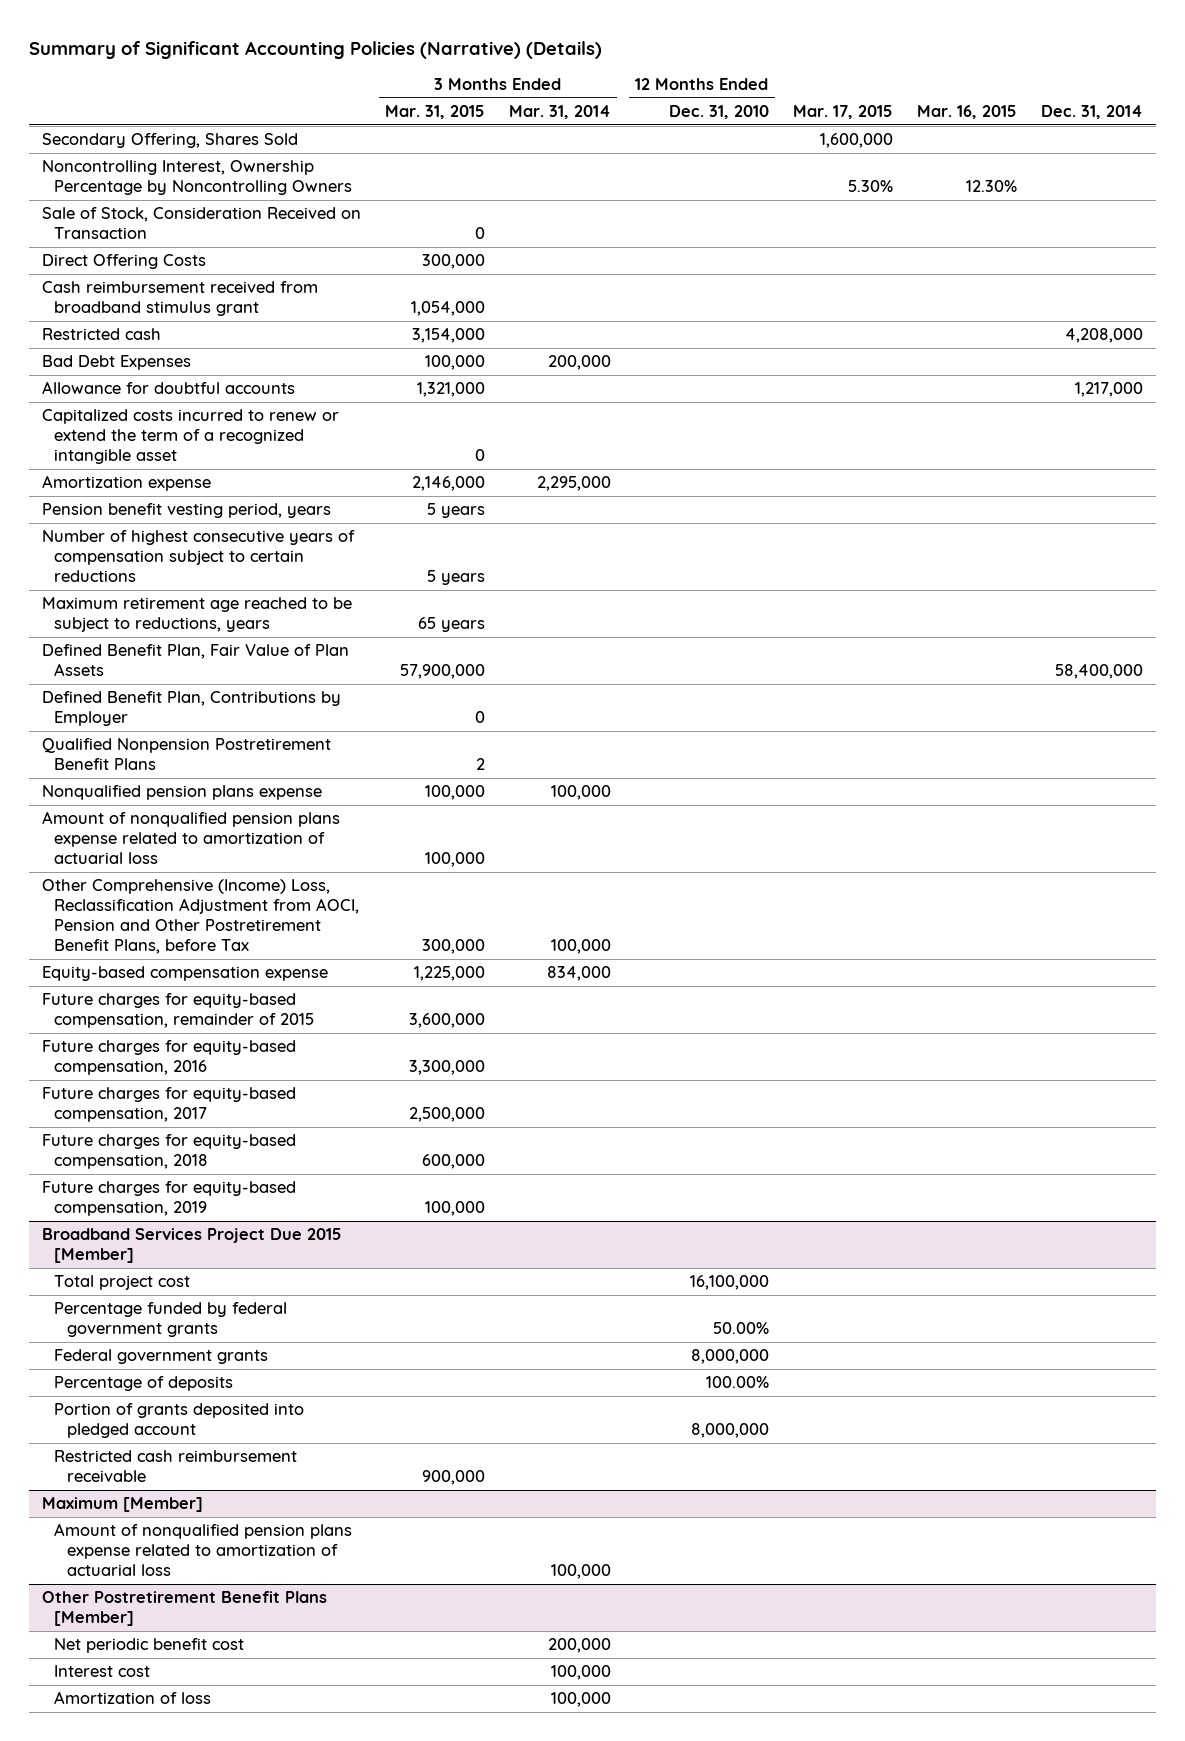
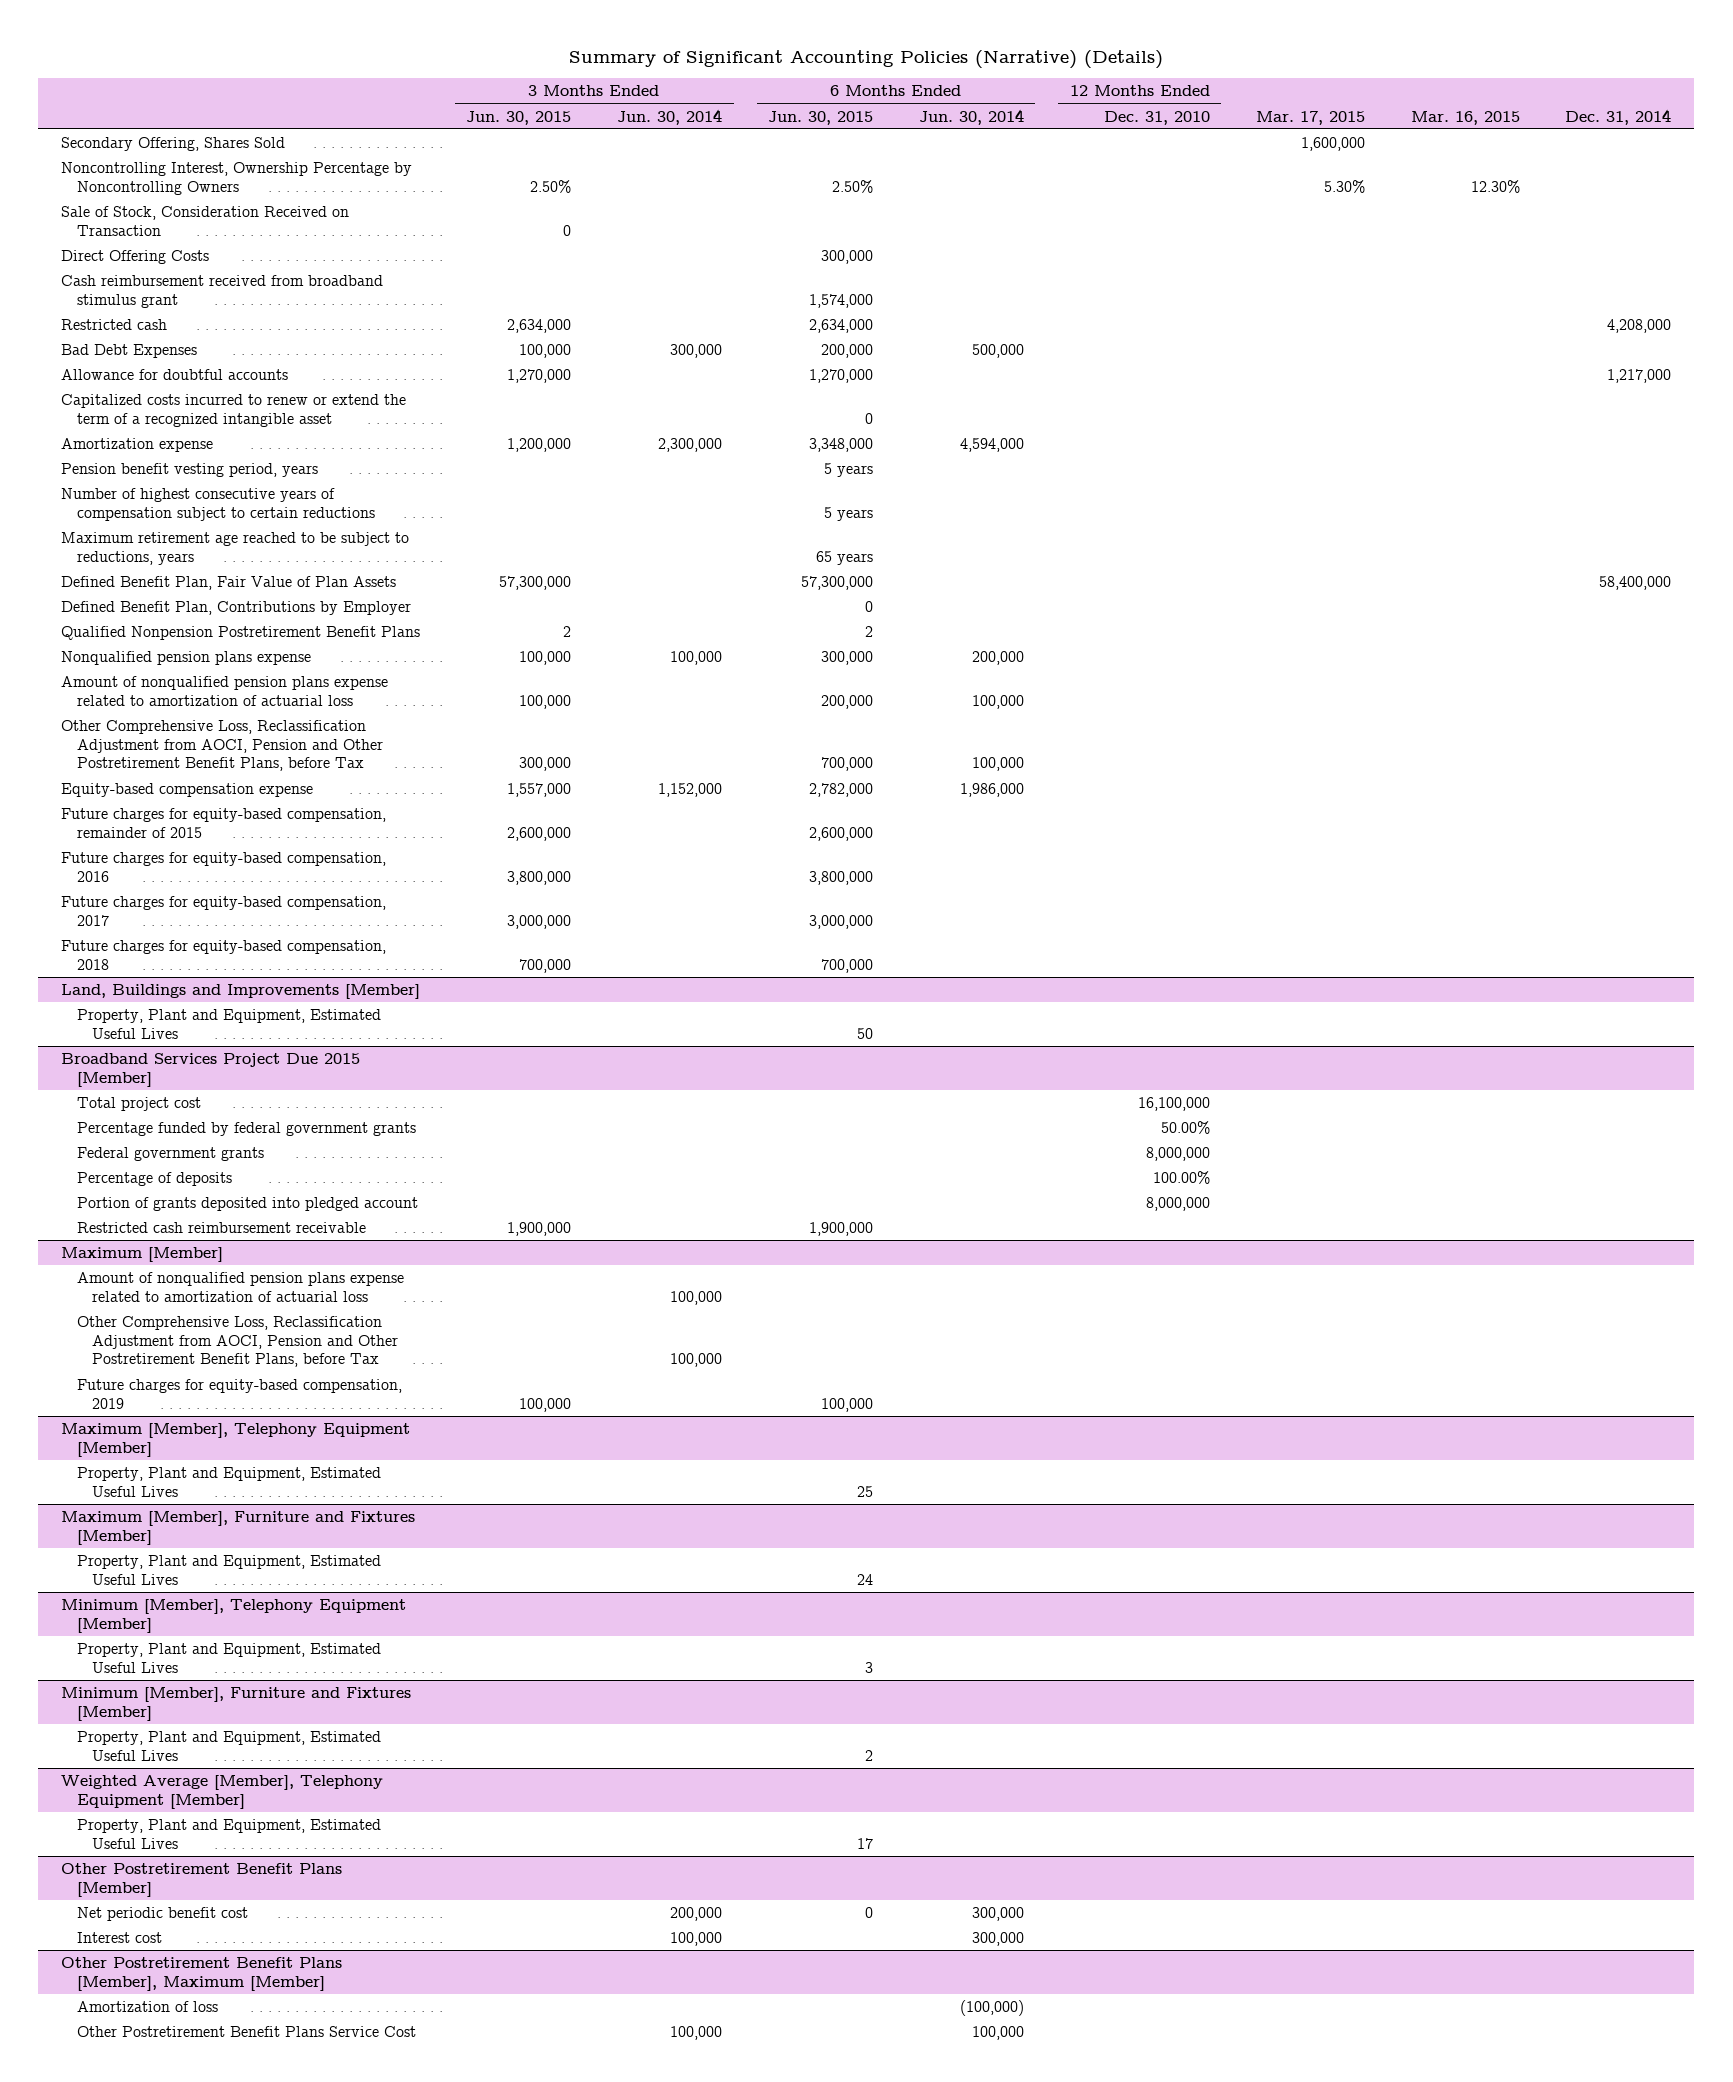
- | 3 Months Ended Mar. 31, 2015 | 3 Months Ended Mar. 31, 2014 | 12 Months Ended Dec. 31, 2010 | Mar. 17, 2015 | Mar. 16, 2015 | Dec. 31, 2014
+ | 3 Months Ended Jun. 30, 2015 | 3 Months Ended Jun. 30, 2014 | 6 Months Ended Jun. 30, 2015 | 6 Months Ended Jun. 30, 2014 | 12 Months Ended Dec. 31, 2010 | Mar. 17, 2015 | Mar. 16, 2015 | Dec. 31, 2014
- Other Comprehensive (Income) Loss, Reclassification Adjustment from AOCI, Pension and Other Postretirement Benefit Plans, before Tax | 300,000 | 100,000 | | | |
+ Other Comprehensive Loss, Reclassification Adjustment from AOCI, Pension and Other Postretirement Benefit Plans, before Tax | 300,000 | | 700,000 | 100,000 | | | |
- Future charges for equity-based compensation, 2019 | 100,000 | | | | |
+ Land, Buildings and Improvements [Member]
+ Property, Plant and Equipment, Estimated Useful Lives | | | 50 | | | | |
@ Maximum [Member]
+ Other Comprehensive Loss, Reclassification Adjustment from AOCI, Pension and Other Postretirement Benefit Plans, before Tax | | 100,000 | | | | | |
+ Future charges for equity-based compensation, 2019 | 100,000 | | 100,000 | | | | |
+ Maximum [Member], Telephony Equipment [Member]
+ Property, Plant and Equipment, Estimated Useful Lives | | | 25 | | | | |
+ Maximum [Member], Furniture and Fixtures [Member]
+ Property, Plant and Equipment, Estimated Useful Lives | | | 24 | | | | |
+ Minimum [Member], Telephony Equipment [Member]
+ Property, Plant and Equipment, Estimated Useful Lives | | | 3 | | | | |
+ Minimum [Member], Furniture and Fixtures [Member]
+ Property, Plant and Equipment, Estimated Useful Lives | | | 2 | | | | |
+ Weighted Average [Member], Telephony Equipment [Member]
+ Property, Plant and Equipment, Estimated Useful Lives | | | 17 | | | | |
@ Other Postretirement Benefit Plans [Member]
- Amortization of loss | | 100,000 | | | |
+ Other Postretirement Benefit Plans [Member], Maximum [Member]
+ Amortization of loss | | | | (100,000) | | | |
+ Other Postretirement Benefit Plans Service Cost | | 100,000 | | 100,000 | | | |

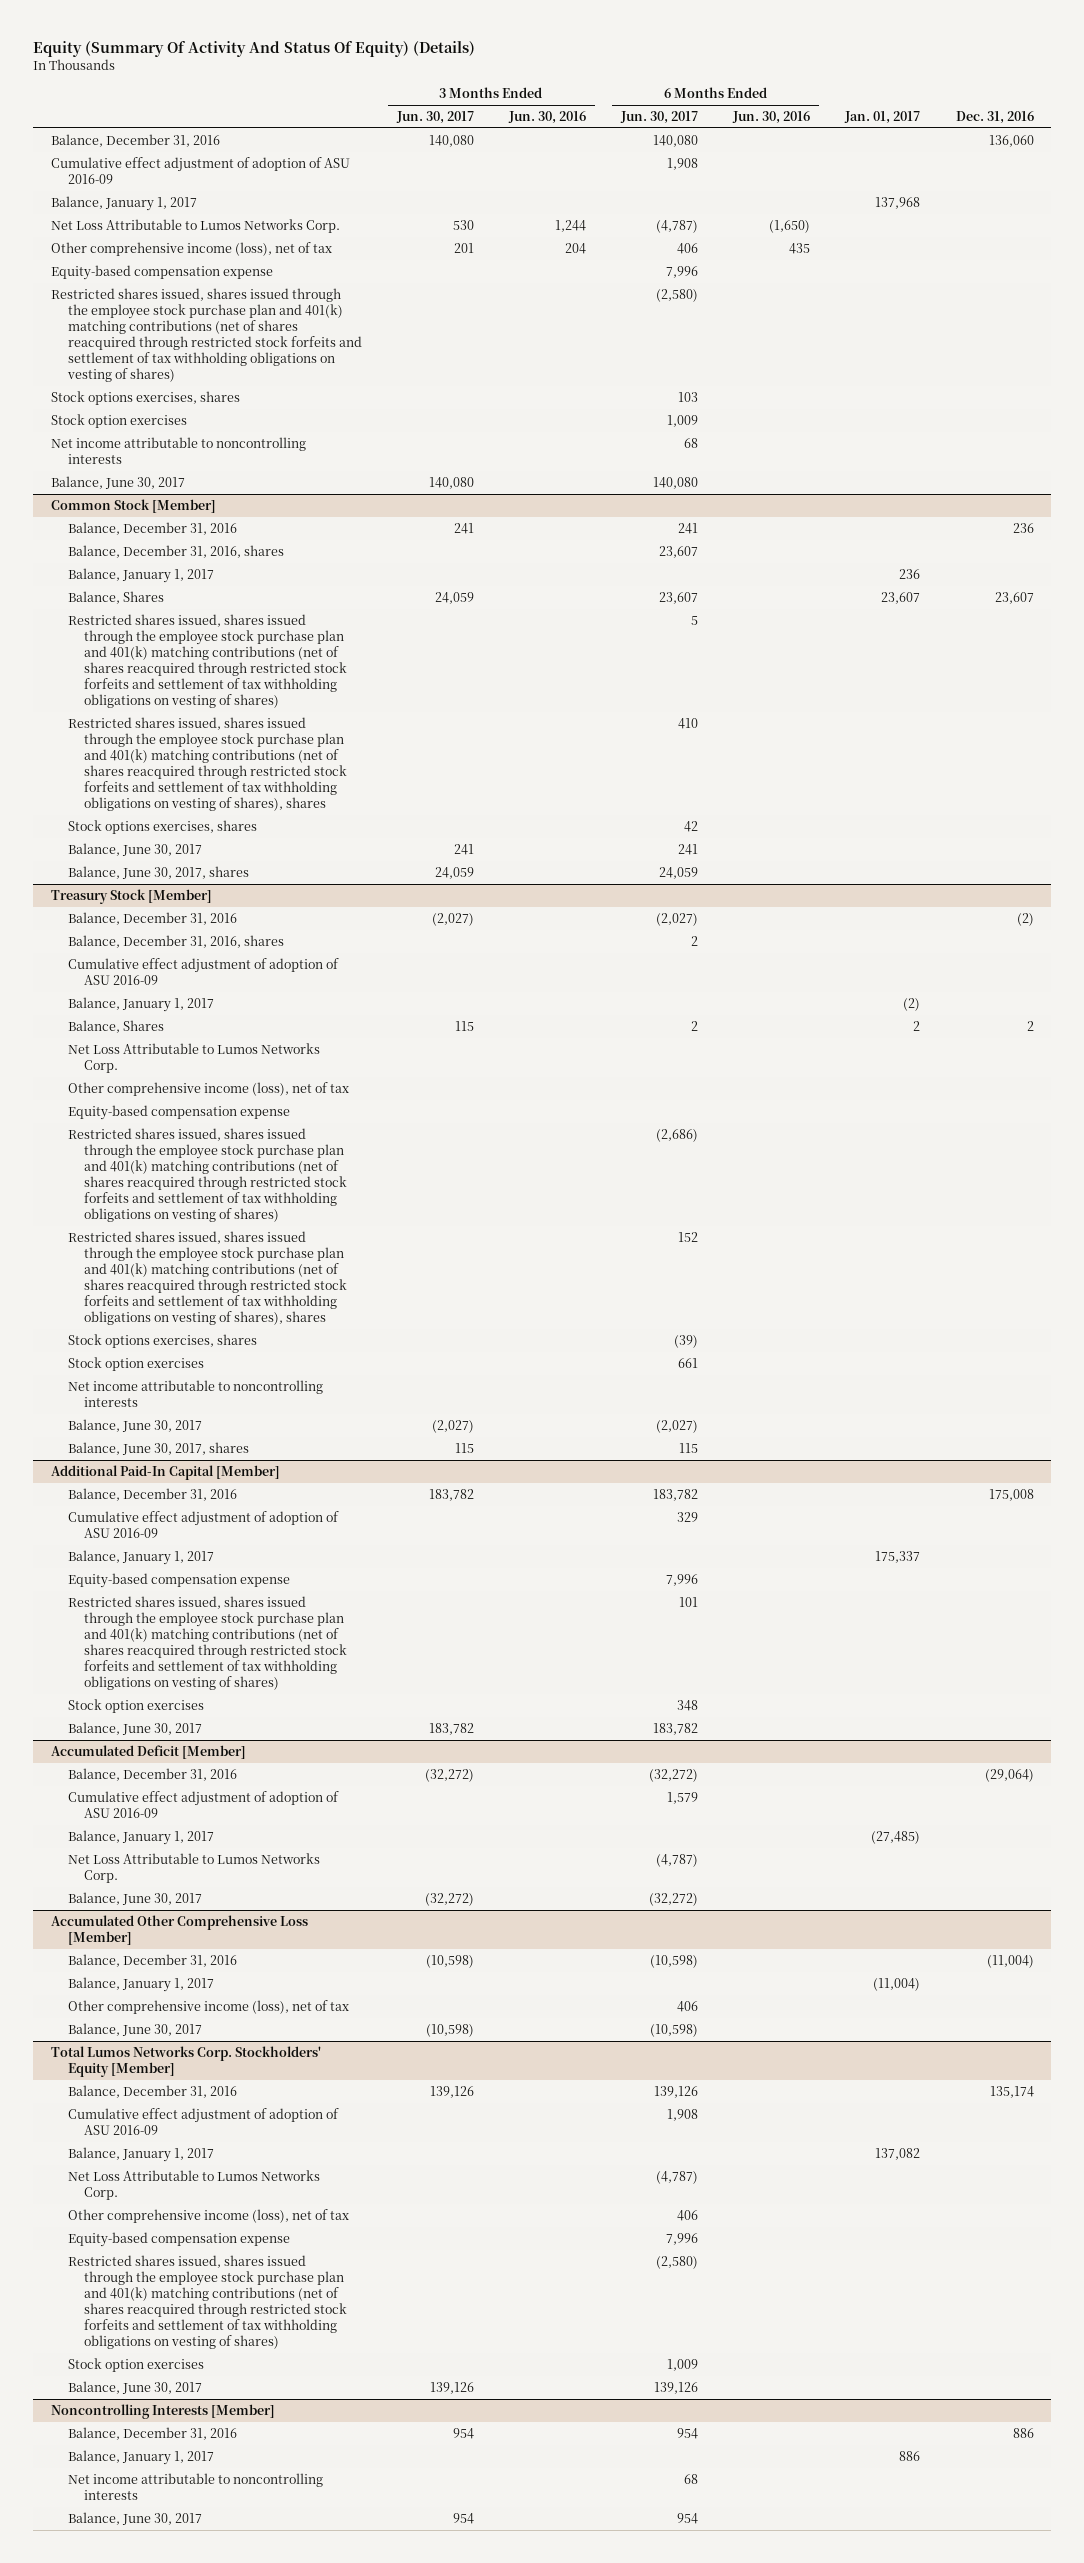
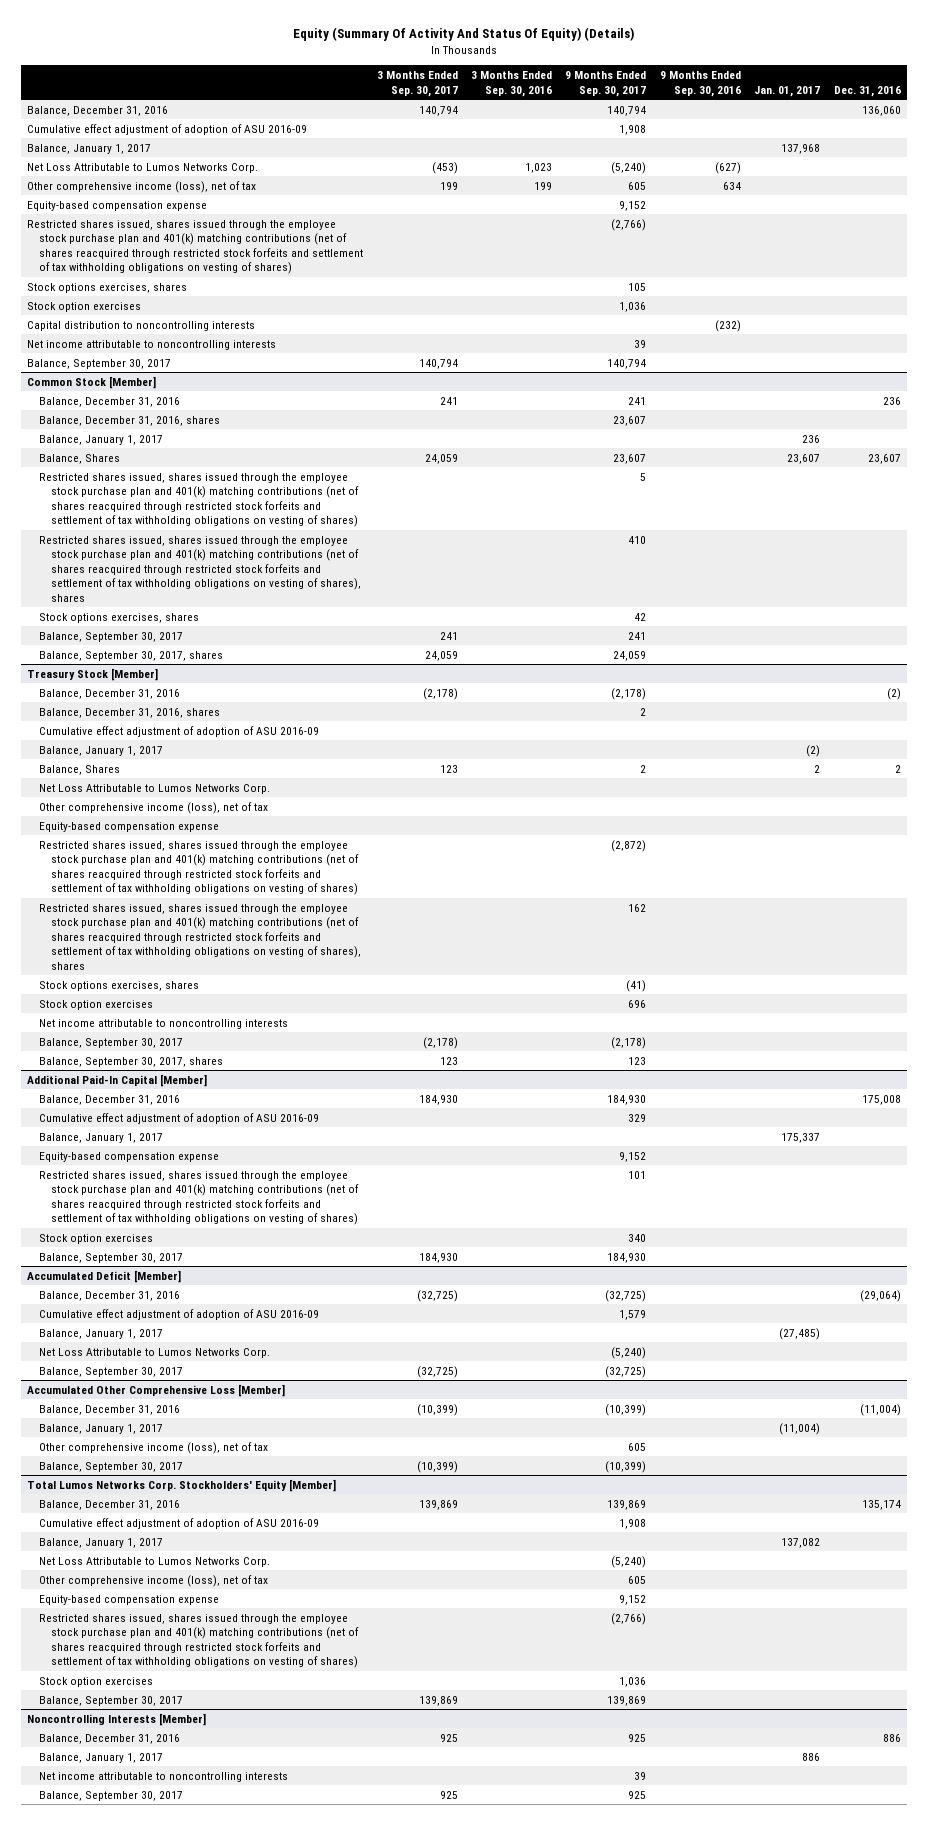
- | 3 Months Ended Jun. 30, 2017 | 3 Months Ended Jun. 30, 2016 | 6 Months Ended Jun. 30, 2017 | 6 Months Ended Jun. 30, 2016 | Jan. 01, 2017 | Dec. 31, 2016
+ | 3 Months Ended Sep. 30, 2017 | 3 Months Ended Sep. 30, 2016 | 9 Months Ended Sep. 30, 2017 | 9 Months Ended Sep. 30, 2016 | Jan. 01, 2017 | Dec. 31, 2016
+ Capital distribution to noncontrolling interests | | | | (232) | |
- Balance, June 30, 2017 | 140,080 | | 140,080 | | |
+ Balance, September 30, 2017 | 140,794 | | 140,794 | | |
@ Common Stock [Member]
- Balance, June 30, 2017 | 241 | | 241 | | |
- Balance, June 30, 2017, shares | 24,059 | | 24,059 | | |
+ Balance, September 30, 2017 | 241 | | 241 | | |
+ Balance, September 30, 2017, shares | 24,059 | | 24,059 | | |
@ Treasury Stock [Member]
- Balance, June 30, 2017 | (2,027) | | (2,027) | | |
- Balance, June 30, 2017, shares | 115 | | 115 | | |
+ Balance, September 30, 2017 | (2,178) | | (2,178) | | |
+ Balance, September 30, 2017, shares | 123 | | 123 | | |
@ Additional Paid-In Capital [Member]
- Balance, June 30, 2017 | 183,782 | | 183,782 | | |
+ Balance, September 30, 2017 | 184,930 | | 184,930 | | |
@ Accumulated Deficit [Member]
- Balance, June 30, 2017 | (32,272) | | (32,272) | | |
+ Balance, September 30, 2017 | (32,725) | | (32,725) | | |
@ Accumulated Other Comprehensive Loss [Member]
- Balance, June 30, 2017 | (10,598) | | (10,598) | | |
+ Balance, September 30, 2017 | (10,399) | | (10,399) | | |
@ Total Lumos Networks Corp. Stockholders' Equity [Member]
- Balance, June 30, 2017 | 139,126 | | 139,126 | | |
+ Balance, September 30, 2017 | 139,869 | | 139,869 | | |
@ Noncontrolling Interests [Member]
- Balance, June 30, 2017 | 954 | | 954 | | |
+ Balance, September 30, 2017 | 925 | | 925 | | |

